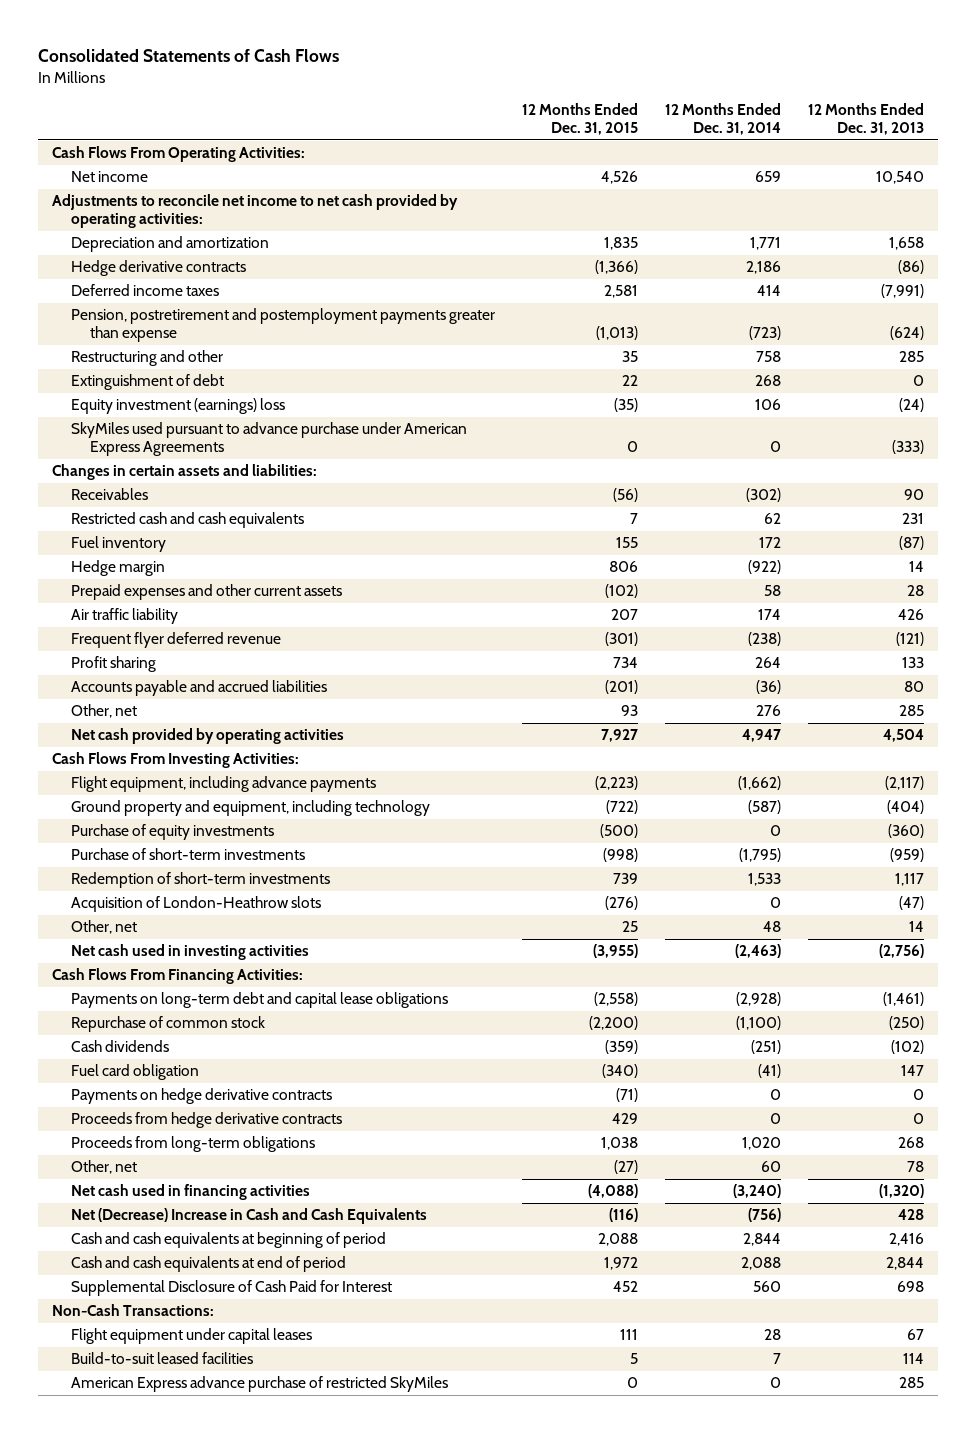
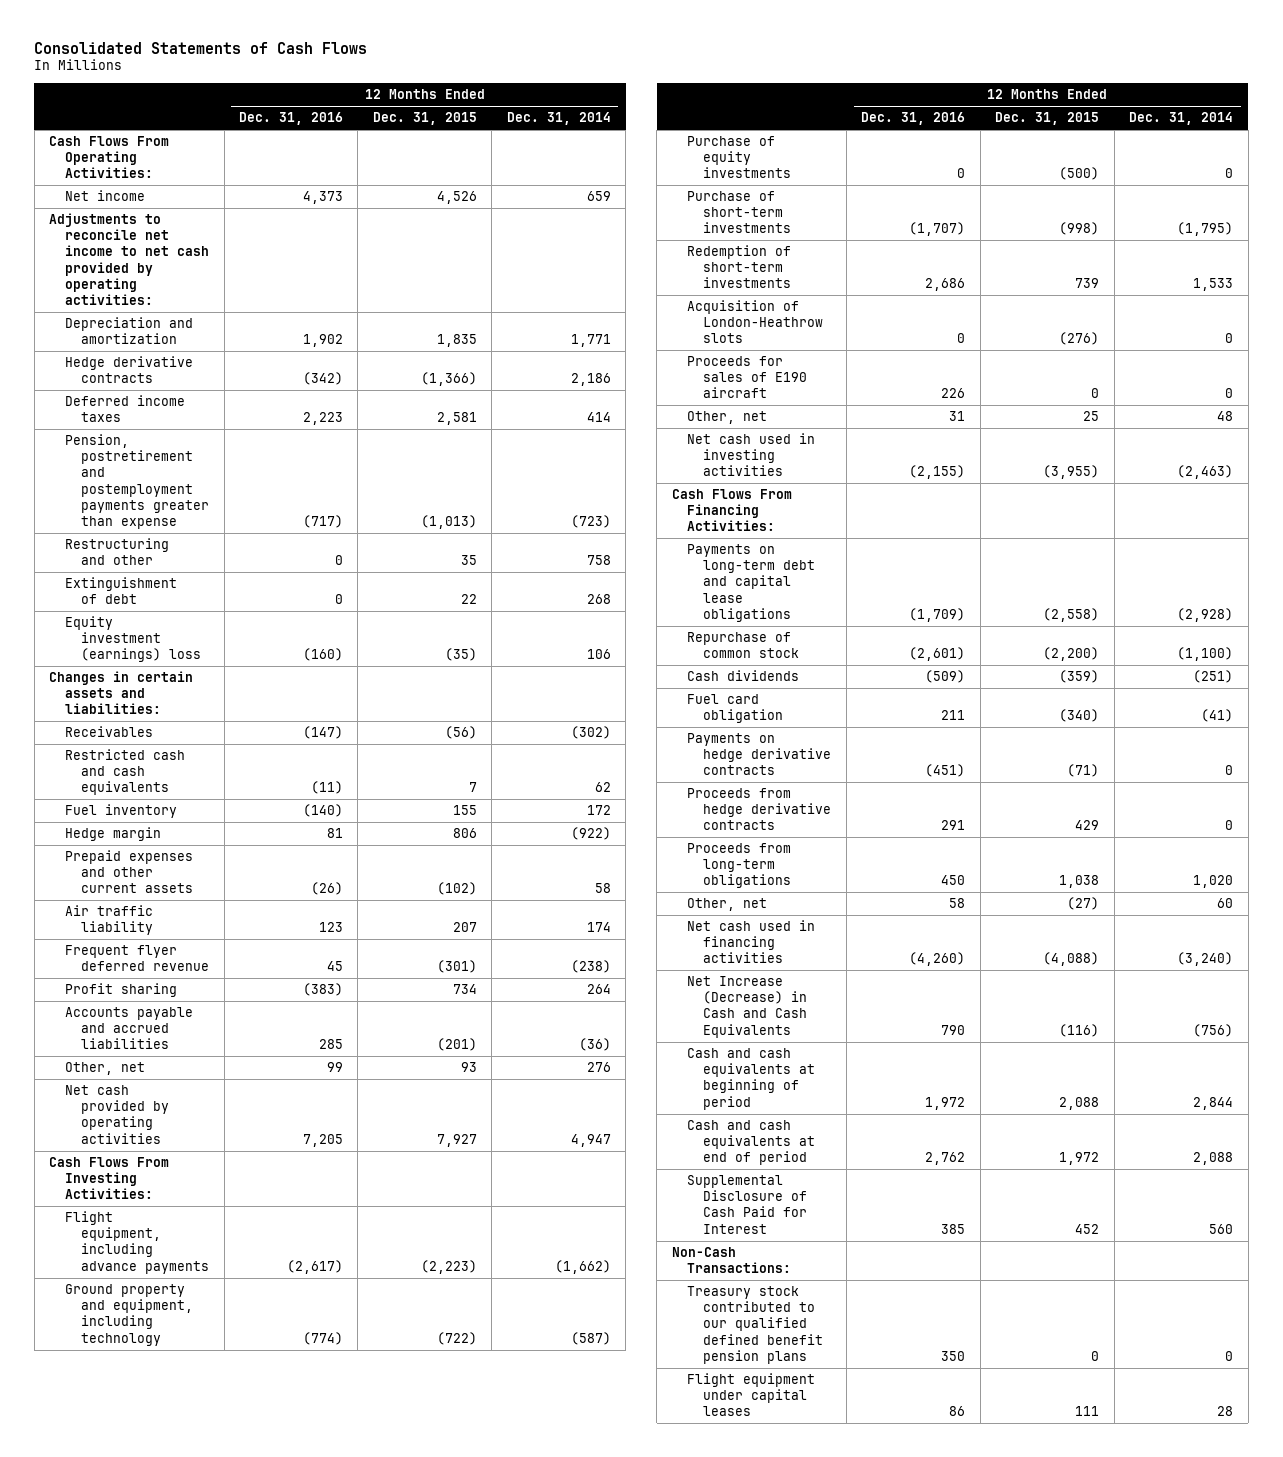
- | 12 Months Ended Dec. 31, 2015 | 12 Months Ended Dec. 31, 2014 | 12 Months Ended Dec. 31, 2013
+ | 12 Months Ended Dec. 31, 2016 | 12 Months Ended Dec. 31, 2015 | 12 Months Ended Dec. 31, 2014
- SkyMiles used pursuant to advance purchase under American Express Agreements | 0 | 0 | (333)
+ Proceeds for sales of E190 aircraft | 226 | 0 | 0
- Net (Decrease) Increase in Cash and Cash Equivalents | (116) | (756) | 428
+ Net Increase (Decrease) in Cash and Cash Equivalents | 790 | (116) | (756)
+ Treasury stock contributed to our qualified defined benefit pension plans | 350 | 0 | 0
- Build-to-suit leased facilities | 5 | 7 | 114
- American Express advance purchase of restricted SkyMiles | 0 | 0 | 285

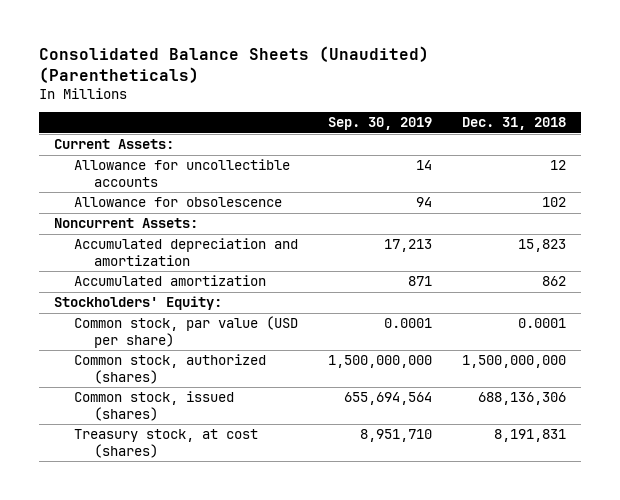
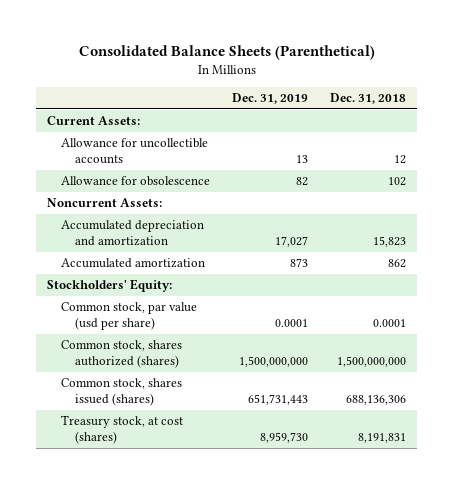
- Consolidated Balance Sheets (Unaudited) (Parentheticals)
+ Consolidated Balance Sheets (Parenthetical)
- | Sep. 30, 2019 | Dec. 31, 2018
+ | Dec. 31, 2019 | Dec. 31, 2018
- Common stock, par value (USD per share) | 0.0001 | 0.0001
- Common stock, authorized (shares) | 1,500,000,000 | 1,500,000,000
- Common stock, issued (shares) | 655,694,564 | 688,136,306
+ Common stock, par value (usd per share) | 0.0001 | 0.0001
+ Common stock, shares authorized (shares) | 1,500,000,000 | 1,500,000,000
+ Common stock, shares issued (shares) | 651,731,443 | 688,136,306

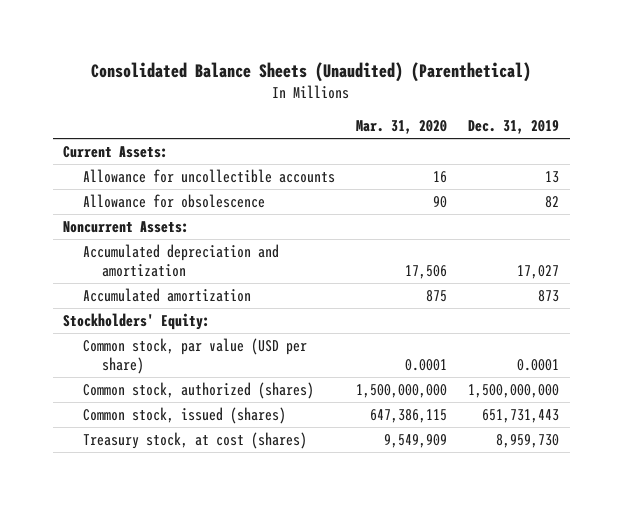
- Consolidated Balance Sheets (Parenthetical)
+ Consolidated Balance Sheets (Unaudited) (Parenthetical)
- | Dec. 31, 2019 | Dec. 31, 2018
+ | Mar. 31, 2020 | Dec. 31, 2019
- Common stock, par value (usd per share) | 0.0001 | 0.0001
- Common stock, shares authorized (shares) | 1,500,000,000 | 1,500,000,000
- Common stock, shares issued (shares) | 651,731,443 | 688,136,306
+ Common stock, par value (USD per share) | 0.0001 | 0.0001
+ Common stock, authorized (shares) | 1,500,000,000 | 1,500,000,000
+ Common stock, issued (shares) | 647,386,115 | 651,731,443

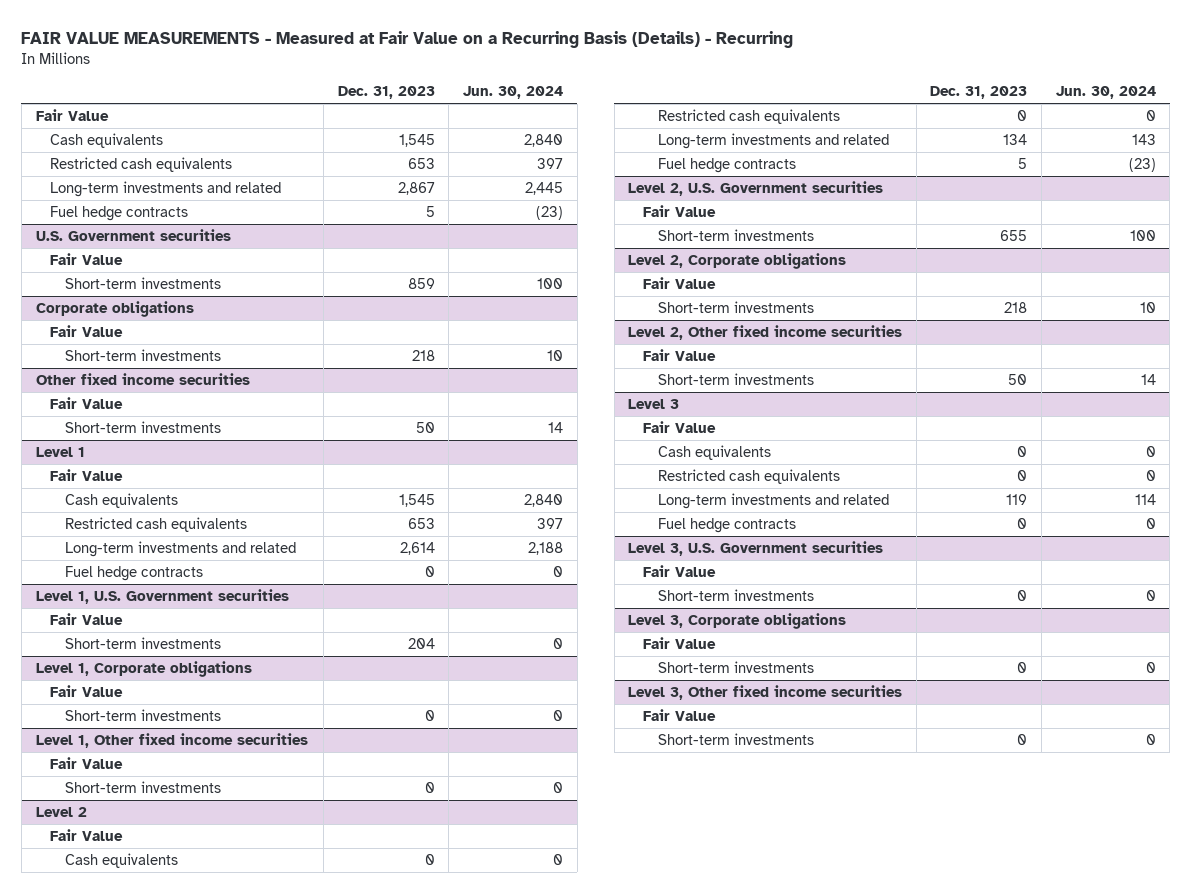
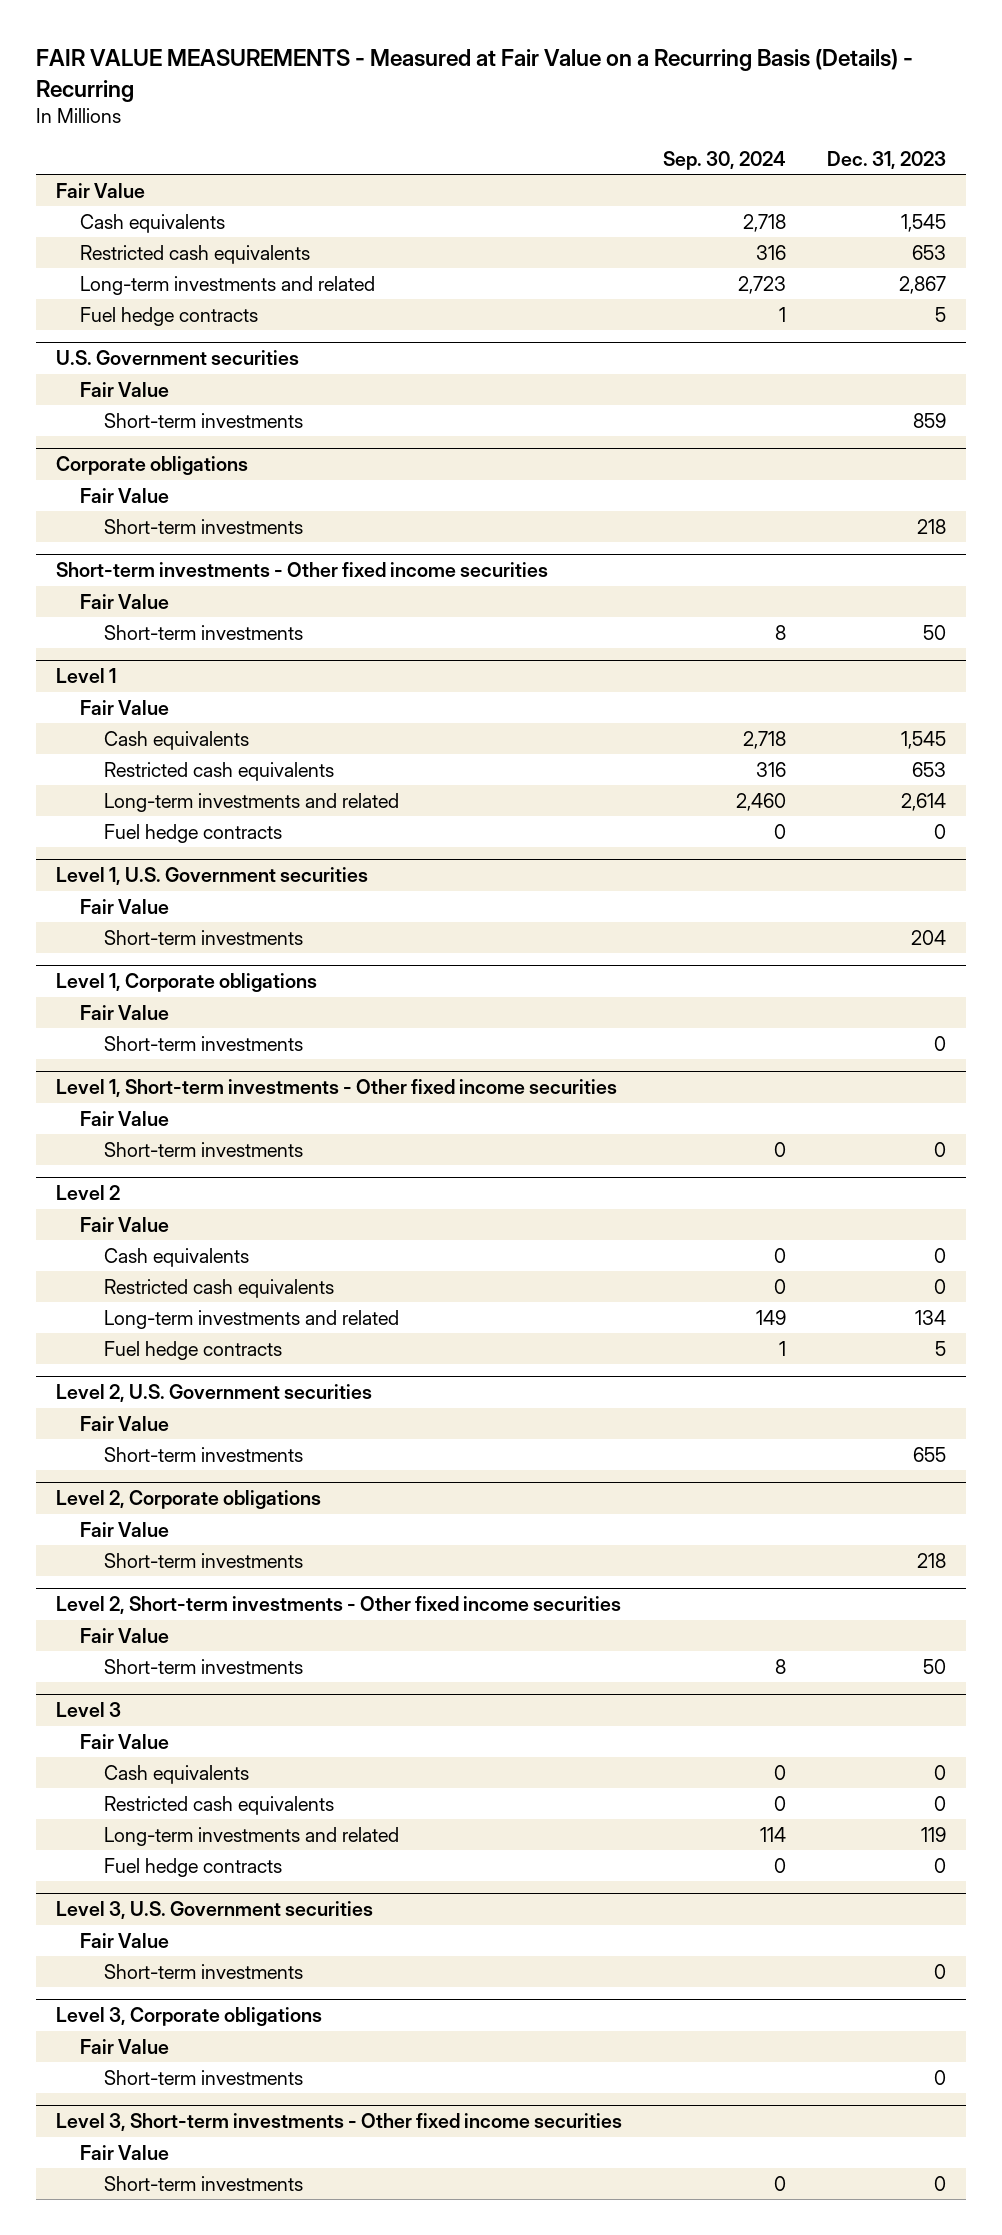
- | Dec. 31, 2023 | Jun. 30, 2024
+ | Sep. 30, 2024 | Dec. 31, 2023
- Other fixed income securities
+ Short-term investments - Other fixed income securities
- Level 1, Other fixed income securities
+ Level 1, Short-term investments - Other fixed income securities
- Level 2, Other fixed income securities
+ Level 2, Short-term investments - Other fixed income securities
- Level 3, Other fixed income securities
+ Level 3, Short-term investments - Other fixed income securities

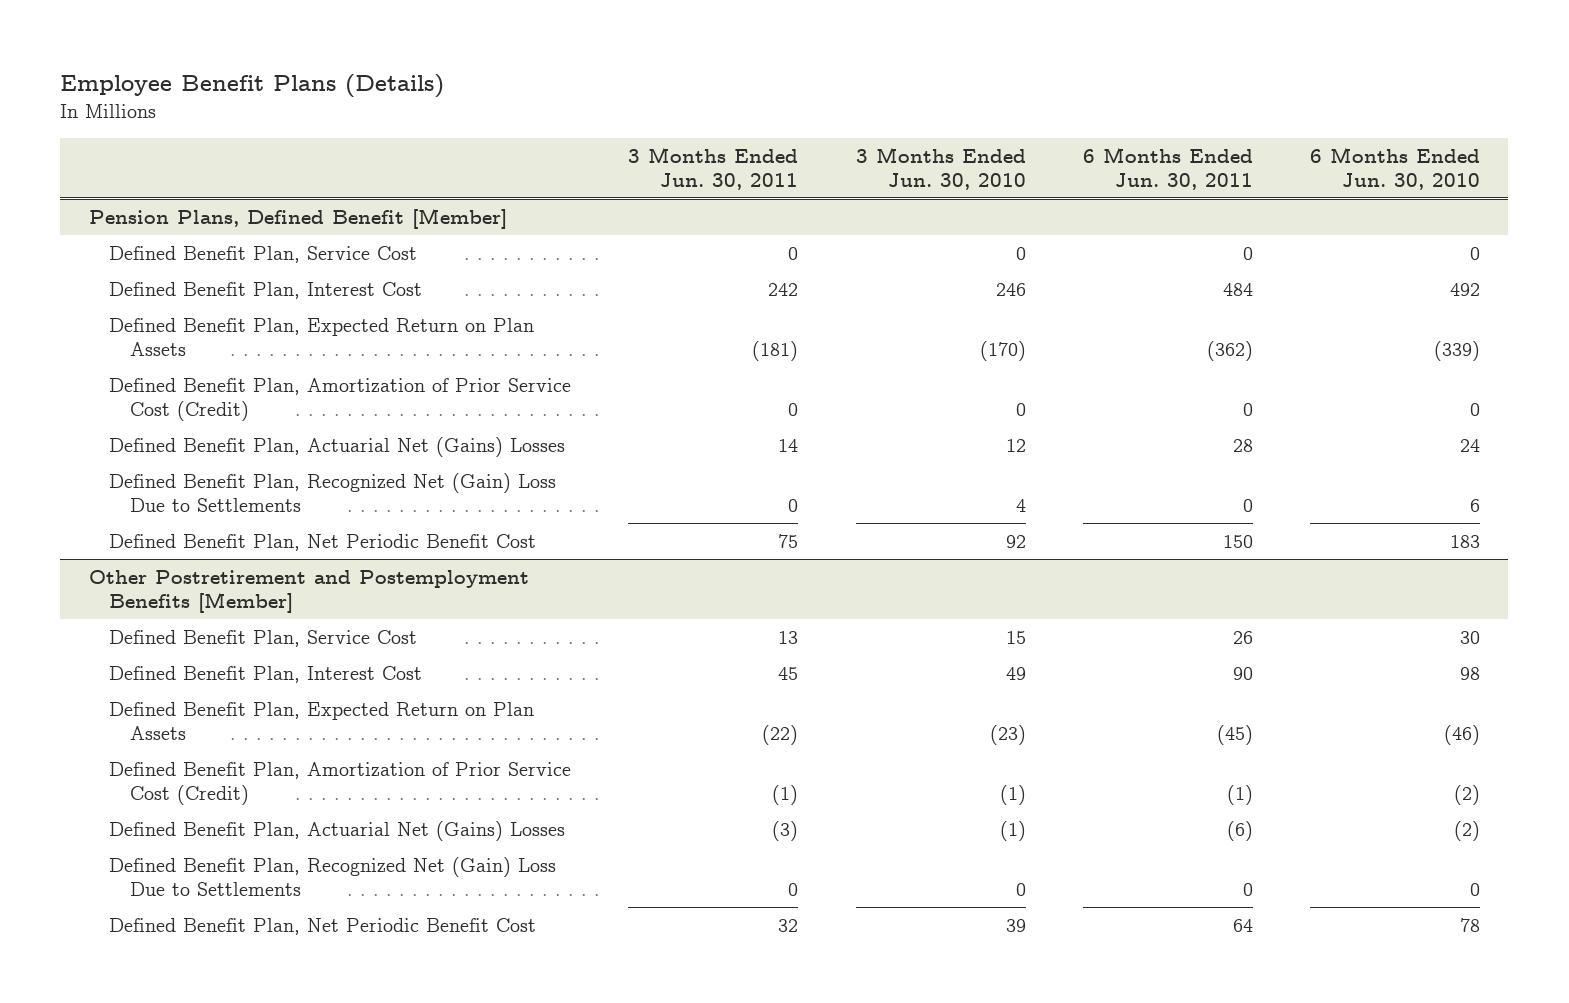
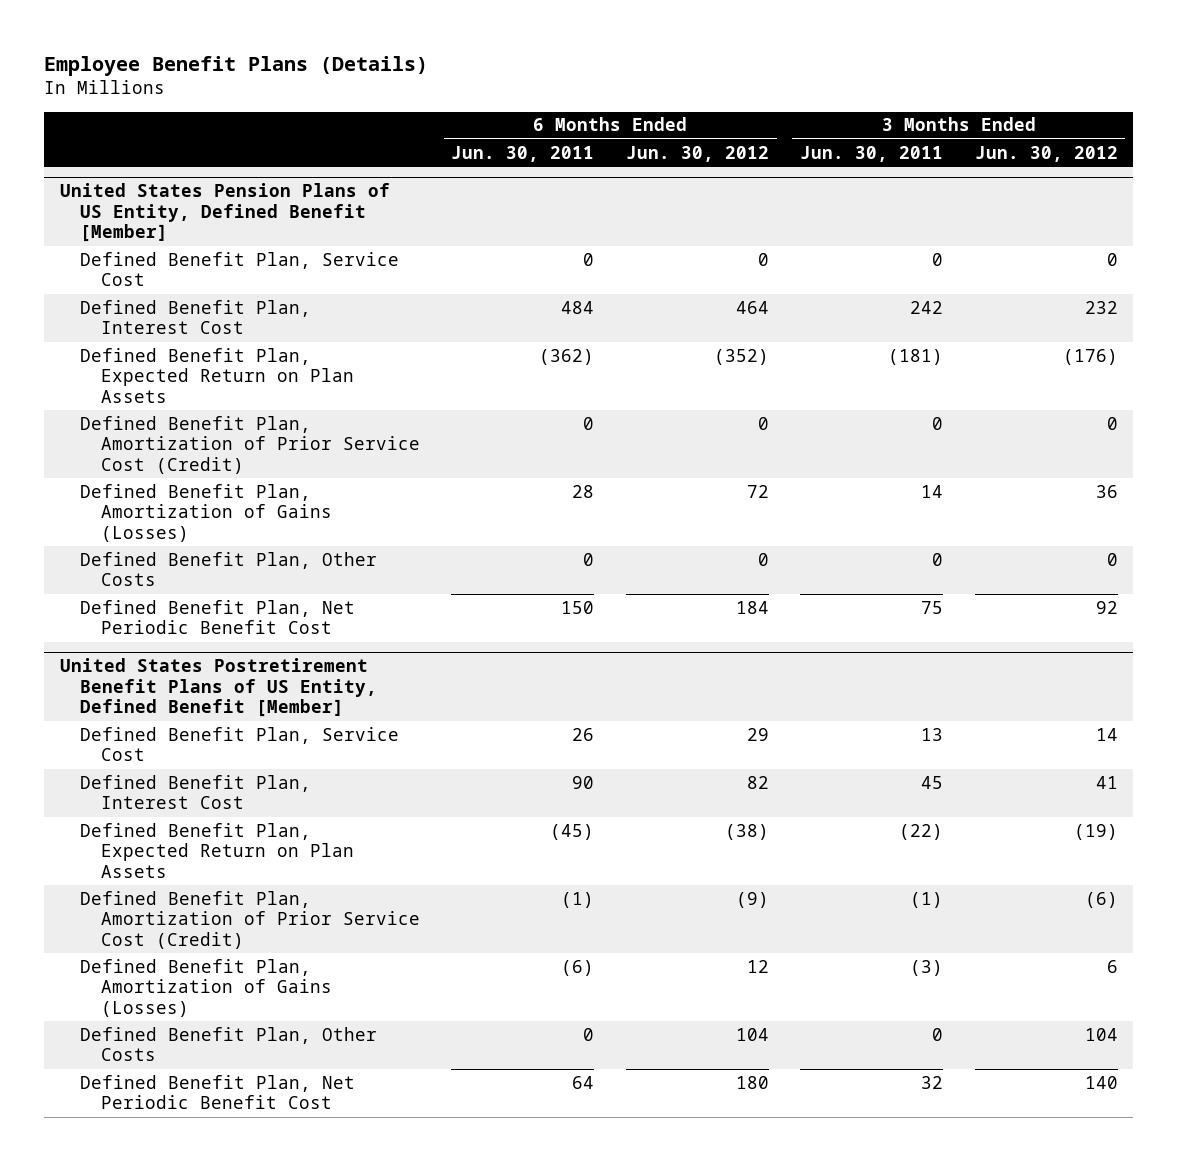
- | 3 Months Ended Jun. 30, 2011 | 3 Months Ended Jun. 30, 2010 | 6 Months Ended Jun. 30, 2011 | 6 Months Ended Jun. 30, 2010
+ | 6 Months Ended Jun. 30, 2011 | 6 Months Ended Jun. 30, 2012 | 3 Months Ended Jun. 30, 2011 | 3 Months Ended Jun. 30, 2012
- Pension Plans, Defined Benefit [Member]
+ United States Pension Plans of US Entity, Defined Benefit [Member]
- Defined Benefit Plan, Actuarial Net (Gains) Losses | 14 | 12 | 28 | 24
- Defined Benefit Plan, Recognized Net (Gain) Loss Due to Settlements | 0 | 4 | 0 | 6
+ Defined Benefit Plan, Amortization of Gains (Losses) | 28 | 72 | 14 | 36
+ Defined Benefit Plan, Other Costs | 0 | 0 | 0 | 0
- Other Postretirement and Postemployment Benefits [Member]
+ United States Postretirement Benefit Plans of US Entity, Defined Benefit [Member]
- Defined Benefit Plan, Actuarial Net (Gains) Losses | (3) | (1) | (6) | (2)
- Defined Benefit Plan, Recognized Net (Gain) Loss Due to Settlements | 0 | 0 | 0 | 0
+ Defined Benefit Plan, Amortization of Gains (Losses) | (6) | 12 | (3) | 6
+ Defined Benefit Plan, Other Costs | 0 | 104 | 0 | 104

